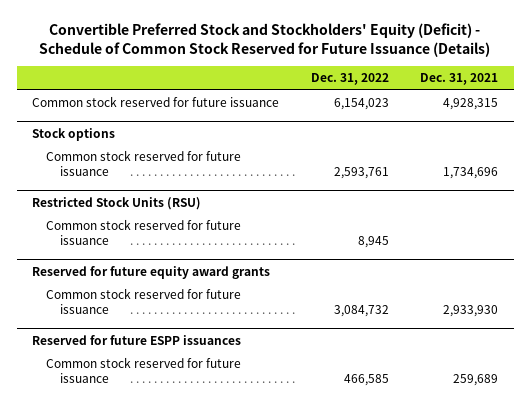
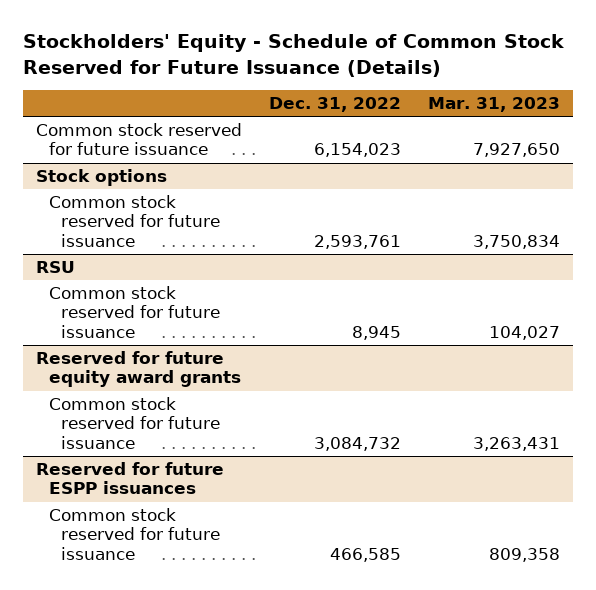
- Convertible Preferred Stock and Stockholders' Equity (Deficit) - Schedule of Common Stock Reserved for Future Issuance (Details)
+ Stockholders' Equity - Schedule of Common Stock Reserved for Future Issuance (Details)
- | Dec. 31, 2022 | Dec. 31, 2021
+ | Dec. 31, 2022 | Mar. 31, 2023
- Restricted Stock Units (RSU)
+ RSU

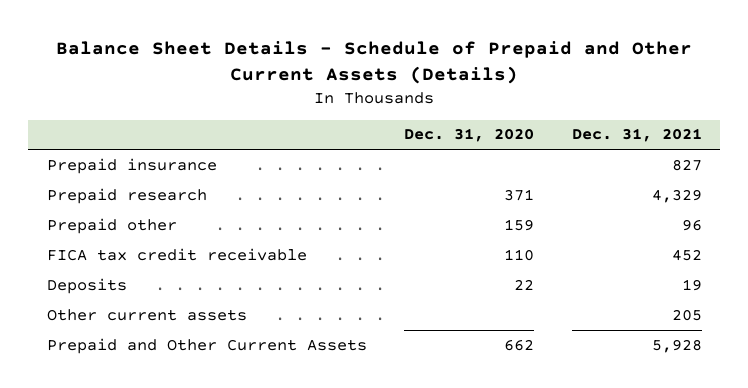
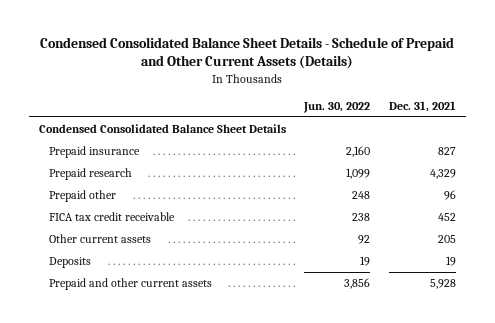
- Balance Sheet Details - Schedule of Prepaid and Other Current Assets (Details)
+ Condensed Consolidated Balance Sheet Details - Schedule of Prepaid and Other Current Assets (Details)
- | Dec. 31, 2020 | Dec. 31, 2021
+ | Jun. 30, 2022 | Dec. 31, 2021
+ Condensed Consolidated Balance Sheet Details
- Prepaid and Other Current Assets | 662 | 5,928
moved down: Deposits | 19 | 19
+ Prepaid and other current assets | 3,856 | 5,928

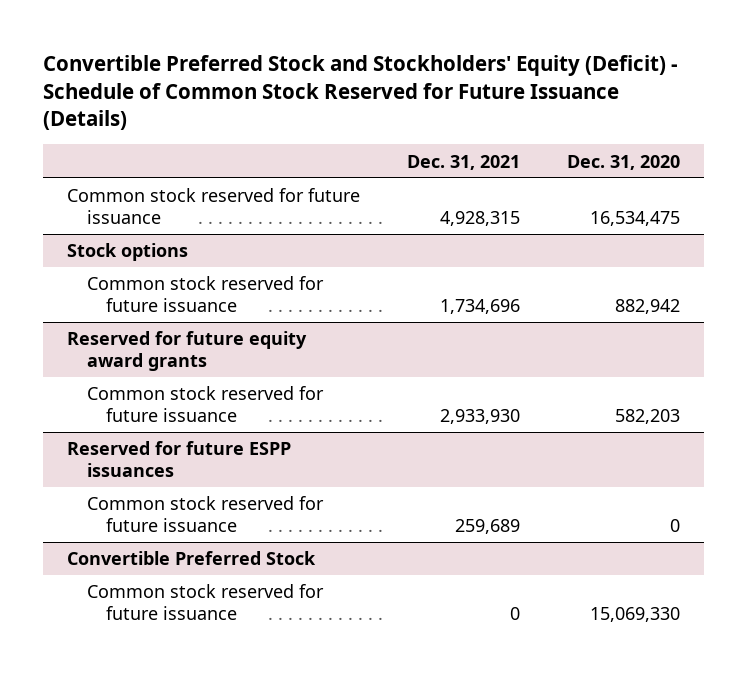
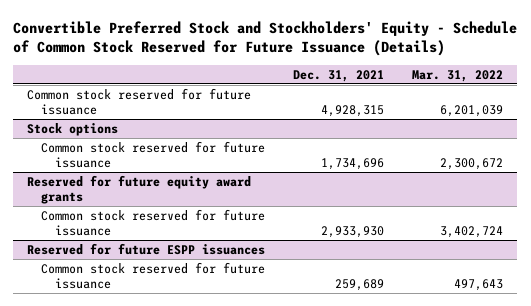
- Convertible Preferred Stock and Stockholders' Equity (Deficit) - Schedule of Common Stock Reserved for Future Issuance (Details)
+ Convertible Preferred Stock and Stockholders' Equity - Schedule of Common Stock Reserved for Future Issuance (Details)
- | Dec. 31, 2021 | Dec. 31, 2020
+ | Dec. 31, 2021 | Mar. 31, 2022
- Convertible Preferred Stock
- Common stock reserved for future issuance | 0 | 15,069,330

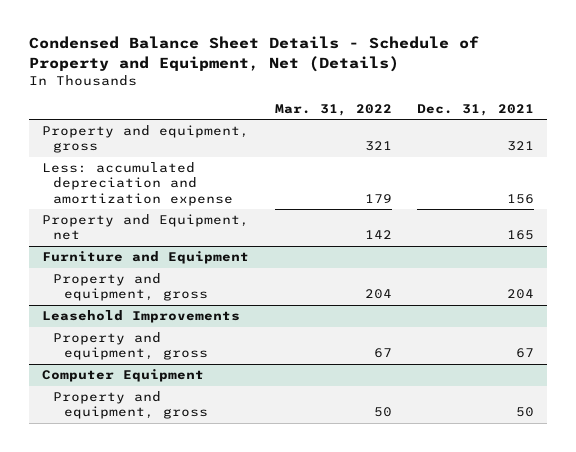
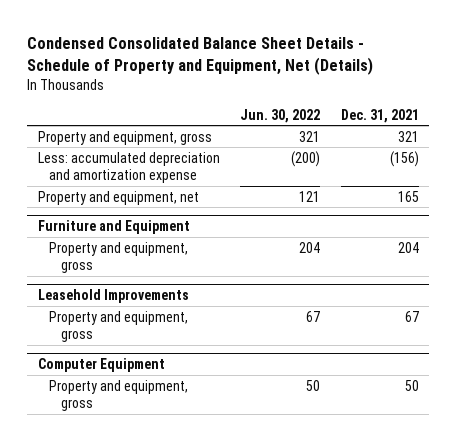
- Condensed Balance Sheet Details - Schedule of Property and Equipment, Net (Details)
+ Condensed Consolidated Balance Sheet Details - Schedule of Property and Equipment, Net (Details)
- | Mar. 31, 2022 | Dec. 31, 2021
+ | Jun. 30, 2022 | Dec. 31, 2021
- Less: accumulated depreciation and amortization expense | 179 | 156
- Property and Equipment, net | 142 | 165
+ Less: accumulated depreciation and amortization expense | (200) | (156)
+ Property and equipment, net | 121 | 165

